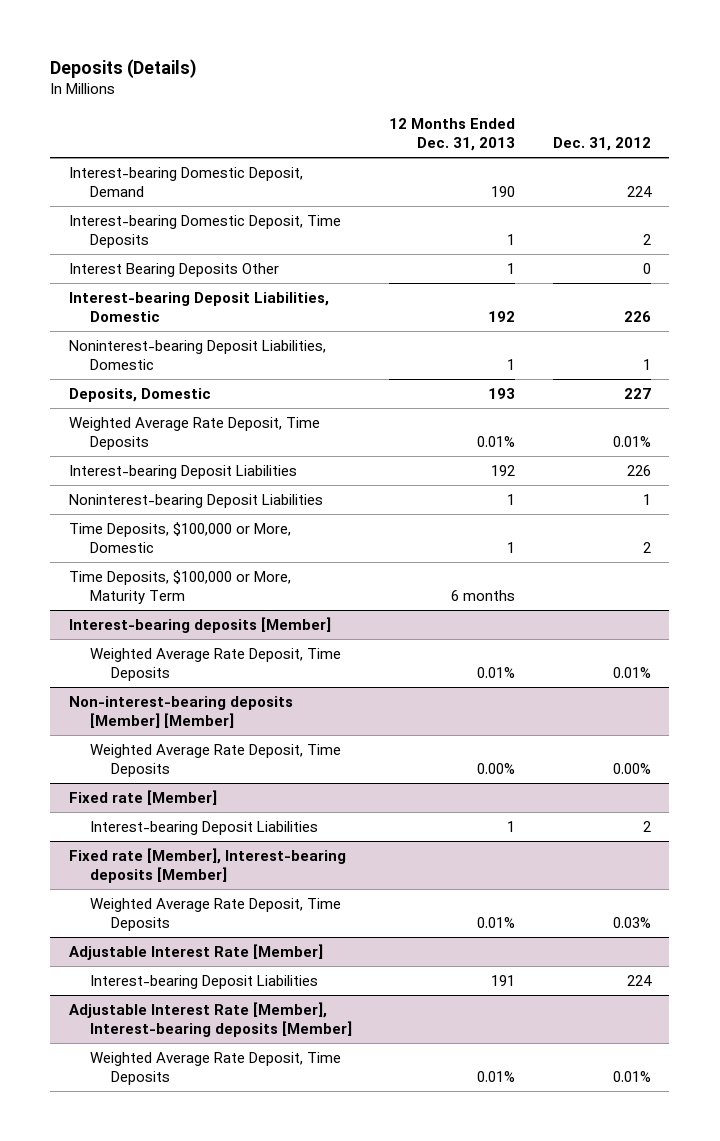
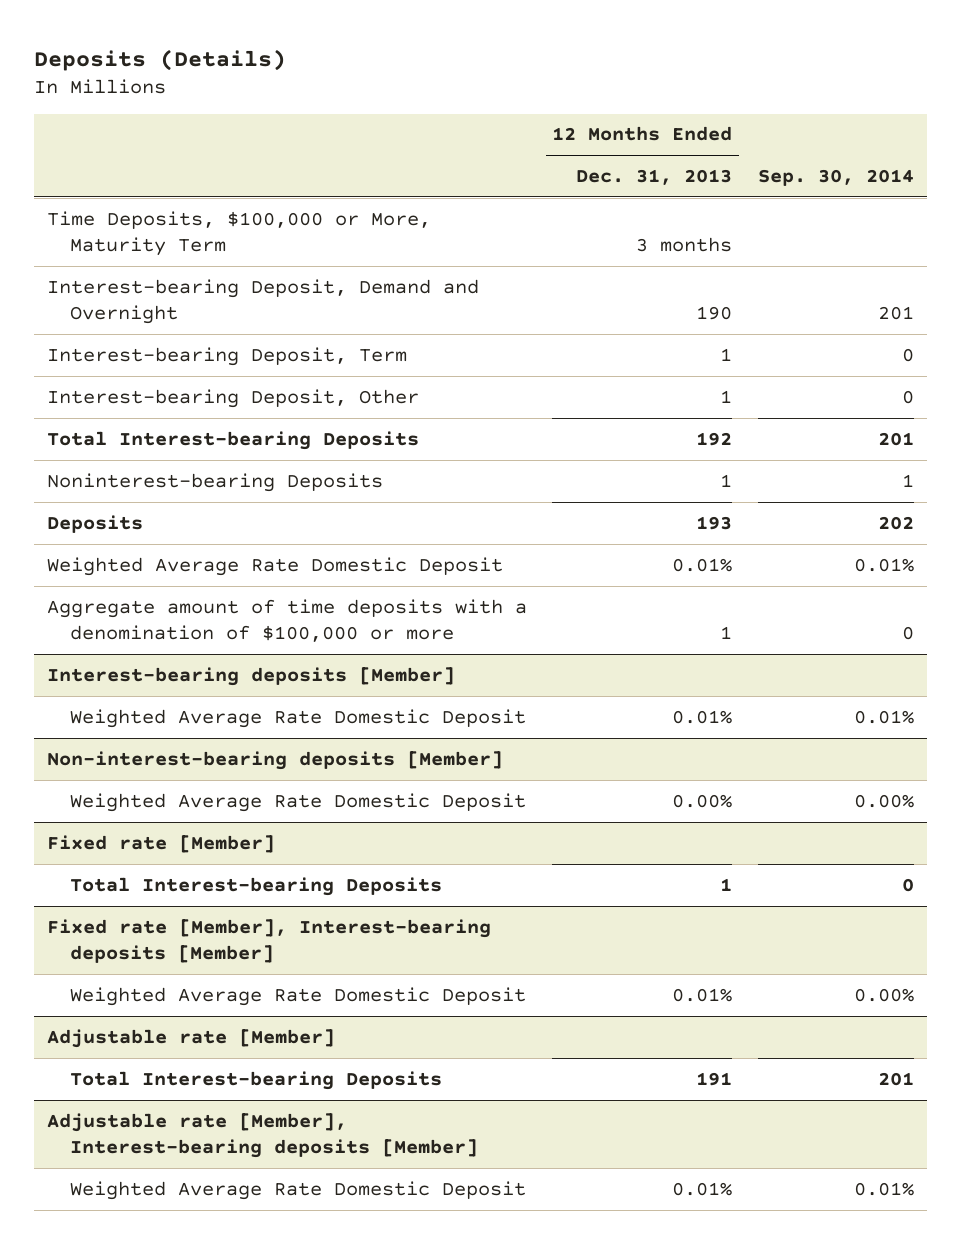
- | 12 Months Ended Dec. 31, 2013 | Dec. 31, 2012
+ | 12 Months Ended Dec. 31, 2013 | Sep. 30, 2014
- Interest-bearing Domestic Deposit, Demand | 190 | 224
- Interest-bearing Domestic Deposit, Time Deposits | 1 | 2
- Interest Bearing Deposits Other | 1 | 0
- Interest-bearing Deposit Liabilities, Domestic | 192 | 226
- Noninterest-bearing Deposit Liabilities, Domestic | 1 | 1
- Deposits, Domestic | 193 | 227
- Weighted Average Rate Deposit, Time Deposits | 0.01% | 0.01%
- Interest-bearing Deposit Liabilities | 192 | 226
- Noninterest-bearing Deposit Liabilities | 1 | 1
- Time Deposits, $100,000 or More, Domestic | 1 | 2
- Time Deposits, $100,000 or More, Maturity Term | 6 months |
+ Time Deposits, $100,000 or More, Maturity Term | 3 months |
+ Interest-bearing Deposit, Demand and Overnight | 190 | 201
+ Interest-bearing Deposit, Term | 1 | 0
+ Interest-bearing Deposit, Other | 1 | 0
+ Total Interest-bearing Deposits | 192 | 201
+ Noninterest-bearing Deposits | 1 | 1
+ Deposits | 193 | 202
+ Weighted Average Rate Domestic Deposit | 0.01% | 0.01%
+ Aggregate amount of time deposits with a denomination of $100,000 or more | 1 | 0
@ Interest-bearing deposits [Member]
- Weighted Average Rate Deposit, Time Deposits | 0.01% | 0.01%
- Non-interest-bearing deposits [Member] [Member]
- Weighted Average Rate Deposit, Time Deposits | 0.00% | 0.00%
@ Interest-bearing deposits [Member]
+ Weighted Average Rate Domestic Deposit | 0.01% | 0.01%
+ Non-interest-bearing deposits [Member]
+ Weighted Average Rate Domestic Deposit | 0.00% | 0.00%
@ Fixed rate [Member]
- Interest-bearing Deposit Liabilities | 1 | 2
+ Total Interest-bearing Deposits | 1 | 0
@ Fixed rate [Member], Interest-bearing deposits [Member]
- Weighted Average Rate Deposit, Time Deposits | 0.01% | 0.03%
- Adjustable Interest Rate [Member]
- Interest-bearing Deposit Liabilities | 191 | 224
- Adjustable Interest Rate [Member], Interest-bearing deposits [Member]
- Weighted Average Rate Deposit, Time Deposits | 0.01% | 0.01%
@ Fixed rate [Member], Interest-bearing deposits [Member]
+ Weighted Average Rate Domestic Deposit | 0.01% | 0.00%
+ Adjustable rate [Member]
+ Total Interest-bearing Deposits | 191 | 201
+ Adjustable rate [Member], Interest-bearing deposits [Member]
+ Weighted Average Rate Domestic Deposit | 0.01% | 0.01%

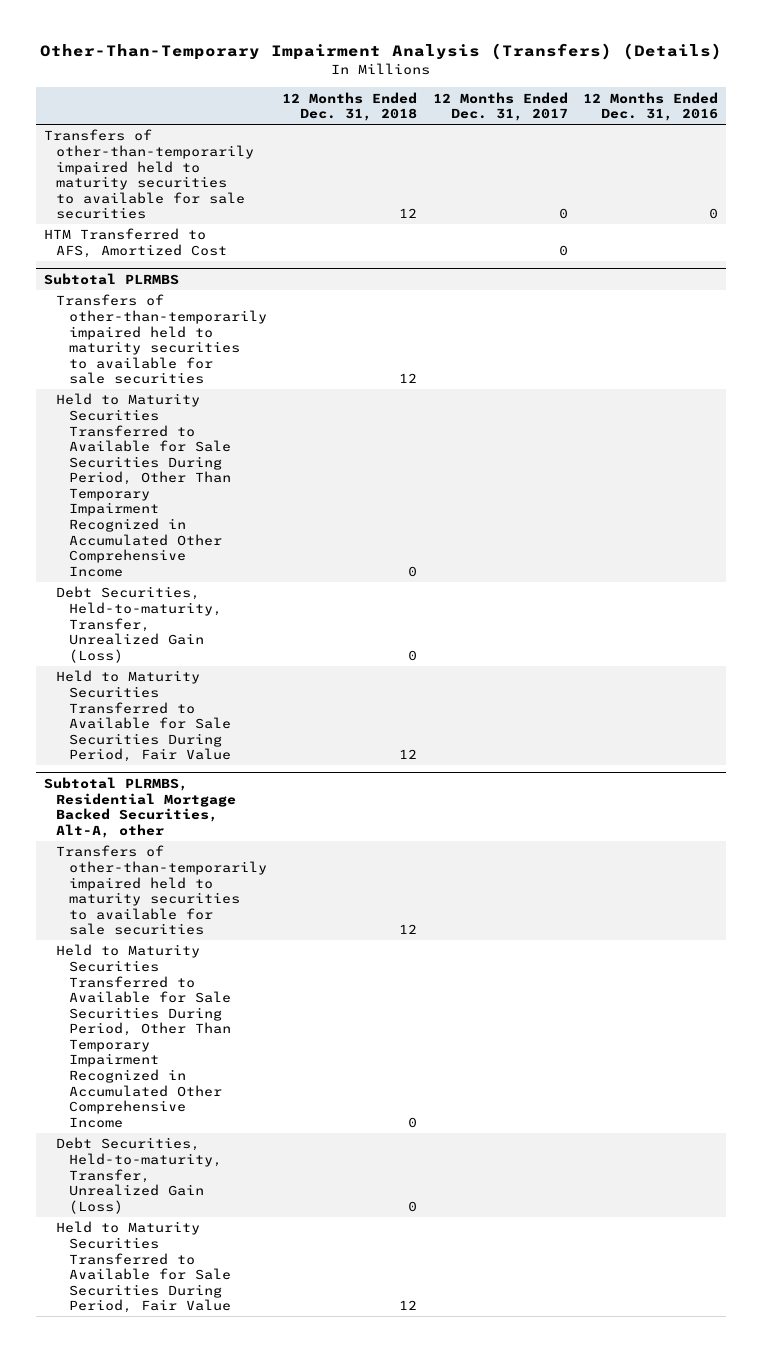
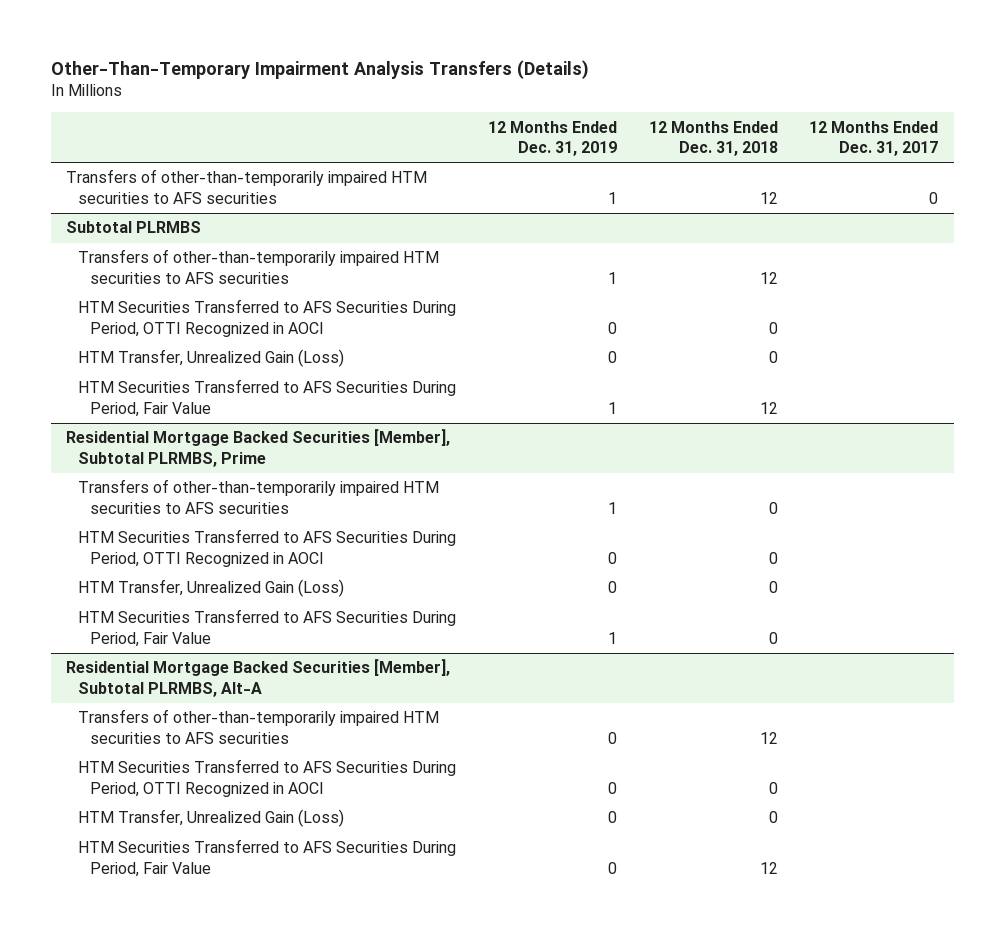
- Other-Than-Temporary Impairment Analysis (Transfers) (Details)
+ Other-Than-Temporary Impairment Analysis Transfers (Details)
- | 12 Months Ended Dec. 31, 2018 | 12 Months Ended Dec. 31, 2017 | 12 Months Ended Dec. 31, 2016
+ | 12 Months Ended Dec. 31, 2019 | 12 Months Ended Dec. 31, 2018 | 12 Months Ended Dec. 31, 2017
- Transfers of other-than-temporarily impaired held to maturity securities to available for sale securities | 12 | 0 | 0
- HTM Transferred to AFS, Amortized Cost | | 0 |
+ Transfers of other-than-temporarily impaired HTM securities to AFS securities | 1 | 12 | 0
@ Subtotal PLRMBS
- Transfers of other-than-temporarily impaired held to maturity securities to available for sale securities | 12 | |
- Held to Maturity Securities Transferred to Available for Sale Securities During Period, Other Than Temporary Impairment Recognized in Accumulated Other Comprehensive Income | 0 | |
- Debt Securities, Held-to-maturity, Transfer, Unrealized Gain (Loss) | 0 | |
- Held to Maturity Securities Transferred to Available for Sale Securities During Period, Fair Value | 12 | |
- Subtotal PLRMBS, Residential Mortgage Backed Securities, Alt-A, other
- Transfers of other-than-temporarily impaired held to maturity securities to available for sale securities | 12 | |
- Held to Maturity Securities Transferred to Available for Sale Securities During Period, Other Than Temporary Impairment Recognized in Accumulated Other Comprehensive Income | 0 | |
- Debt Securities, Held-to-maturity, Transfer, Unrealized Gain (Loss) | 0 | |
- Held to Maturity Securities Transferred to Available for Sale Securities During Period, Fair Value | 12 | |
@ Subtotal PLRMBS
+ Transfers of other-than-temporarily impaired HTM securities to AFS securities | 1 | 12 |
+ HTM Securities Transferred to AFS Securities During Period, OTTI Recognized in AOCI | 0 | 0 |
+ HTM Transfer, Unrealized Gain (Loss) | 0 | 0 |
+ HTM Securities Transferred to AFS Securities During Period, Fair Value | 1 | 12 |
+ Residential Mortgage Backed Securities [Member], Subtotal PLRMBS, Prime
+ Transfers of other-than-temporarily impaired HTM securities to AFS securities | 1 | 0 |
+ HTM Securities Transferred to AFS Securities During Period, OTTI Recognized in AOCI | 0 | 0 |
+ HTM Transfer, Unrealized Gain (Loss) | 0 | 0 |
+ HTM Securities Transferred to AFS Securities During Period, Fair Value | 1 | 0 |
+ Residential Mortgage Backed Securities [Member], Subtotal PLRMBS, Alt-A
+ Transfers of other-than-temporarily impaired HTM securities to AFS securities | 0 | 12 |
+ HTM Securities Transferred to AFS Securities During Period, OTTI Recognized in AOCI | 0 | 0 |
+ HTM Transfer, Unrealized Gain (Loss) | 0 | 0 |
+ HTM Securities Transferred to AFS Securities During Period, Fair Value | 0 | 12 |

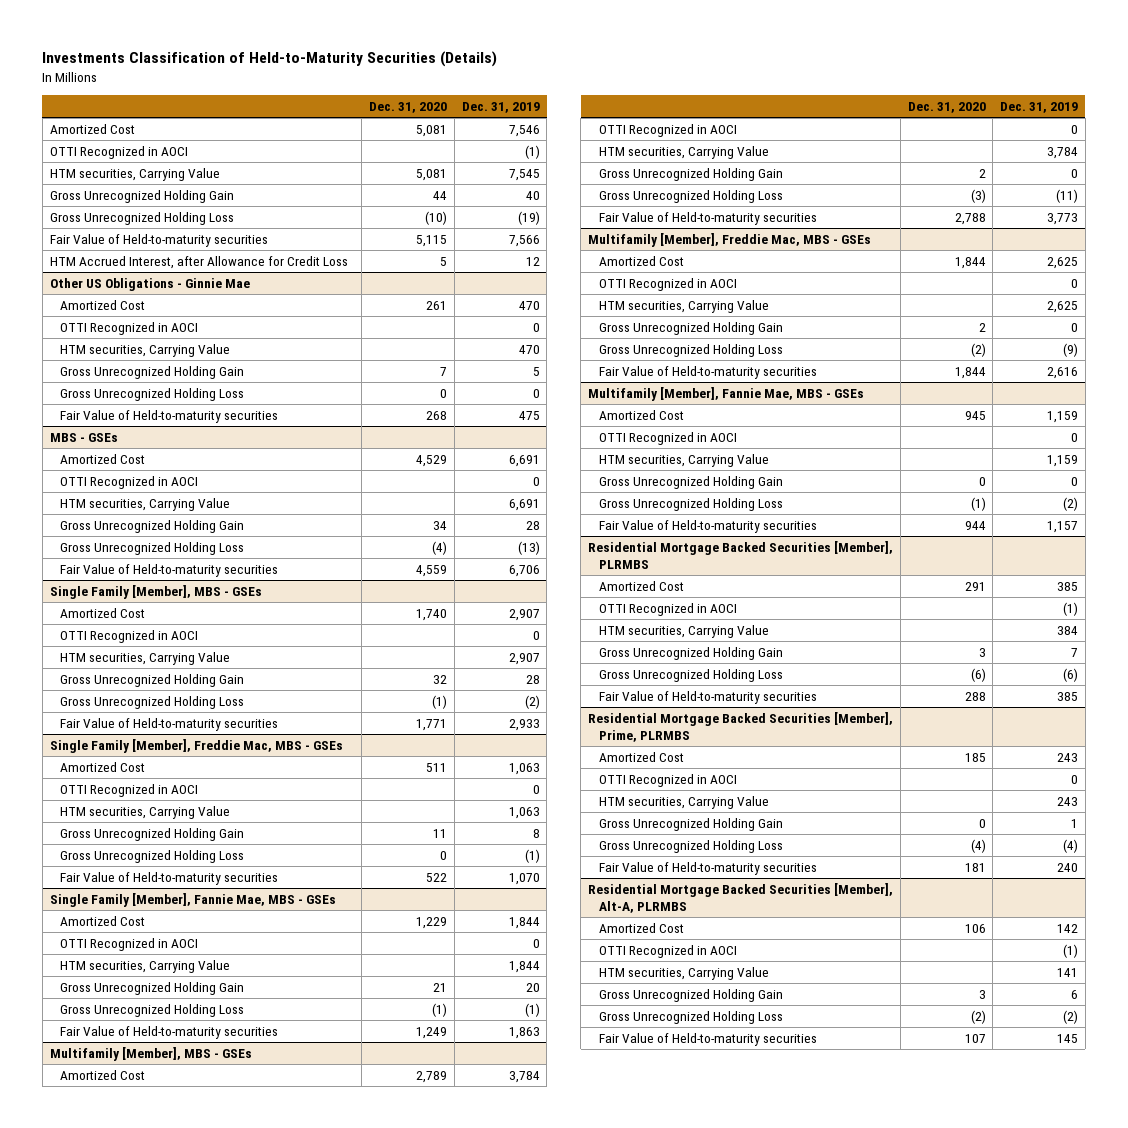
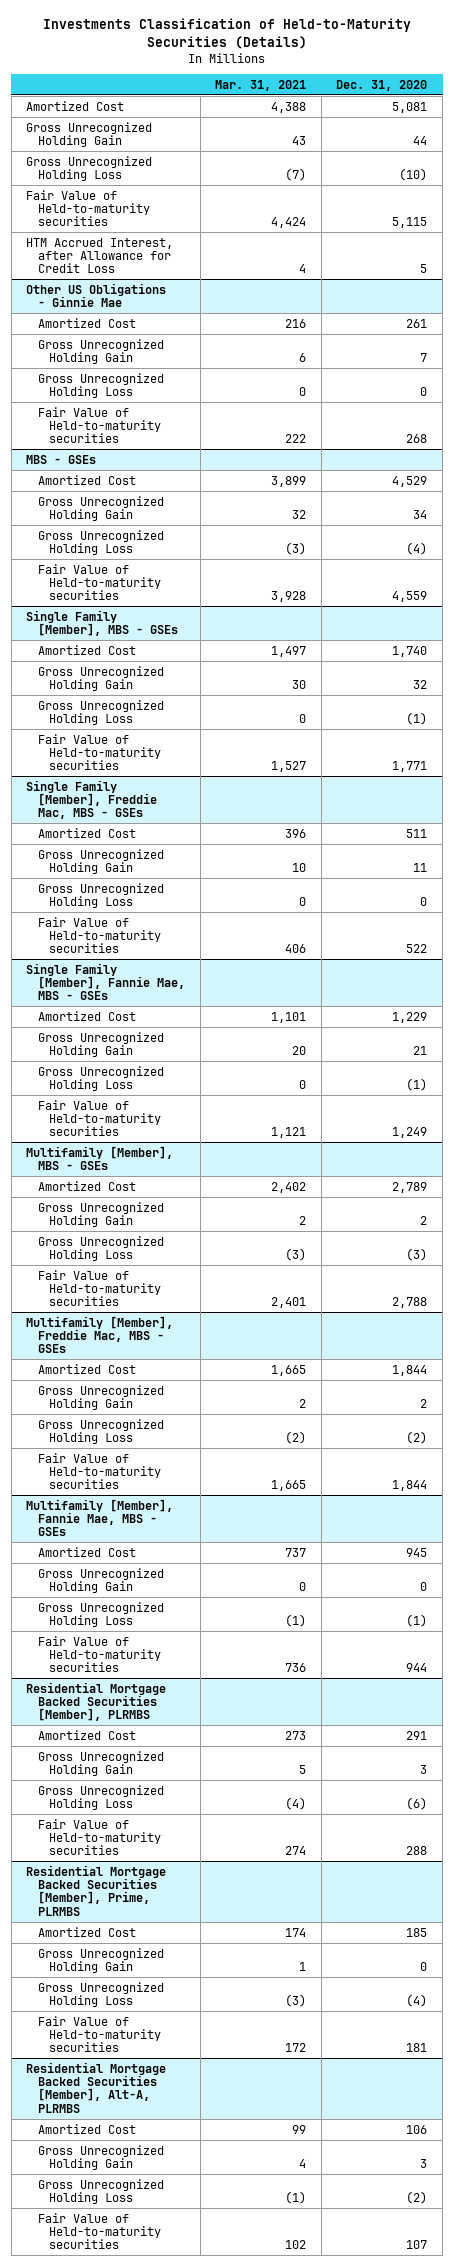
- | Dec. 31, 2020 | Dec. 31, 2019
+ | Mar. 31, 2021 | Dec. 31, 2020
- OTTI Recognized in AOCI | | (1)
- HTM securities, Carrying Value | 5,081 | 7,545
@ Other US Obligations - Ginnie Mae
- OTTI Recognized in AOCI | | 0
- HTM securities, Carrying Value | | 470
@ MBS - GSEs
- OTTI Recognized in AOCI | | 0
- HTM securities, Carrying Value | | 6,691
@ Single Family [Member], MBS - GSEs
- OTTI Recognized in AOCI | | 0
- HTM securities, Carrying Value | | 2,907
@ Single Family [Member], Freddie Mac, MBS - GSEs
- OTTI Recognized in AOCI | | 0
- HTM securities, Carrying Value | | 1,063
@ Single Family [Member], Fannie Mae, MBS - GSEs
- OTTI Recognized in AOCI | | 0
- HTM securities, Carrying Value | | 1,844
@ Multifamily [Member], MBS - GSEs
- OTTI Recognized in AOCI | | 0
- HTM securities, Carrying Value | | 3,784
@ Multifamily [Member], Freddie Mac, MBS - GSEs
- OTTI Recognized in AOCI | | 0
- HTM securities, Carrying Value | | 2,625
@ Multifamily [Member], Fannie Mae, MBS - GSEs
- OTTI Recognized in AOCI | | 0
- HTM securities, Carrying Value | | 1,159
@ Residential Mortgage Backed Securities [Member], PLRMBS
- OTTI Recognized in AOCI | | (1)
- HTM securities, Carrying Value | | 384
@ Residential Mortgage Backed Securities [Member], Prime, PLRMBS
- OTTI Recognized in AOCI | | 0
- HTM securities, Carrying Value | | 243
@ Residential Mortgage Backed Securities [Member], Alt-A, PLRMBS
- OTTI Recognized in AOCI | | (1)
- HTM securities, Carrying Value | | 141

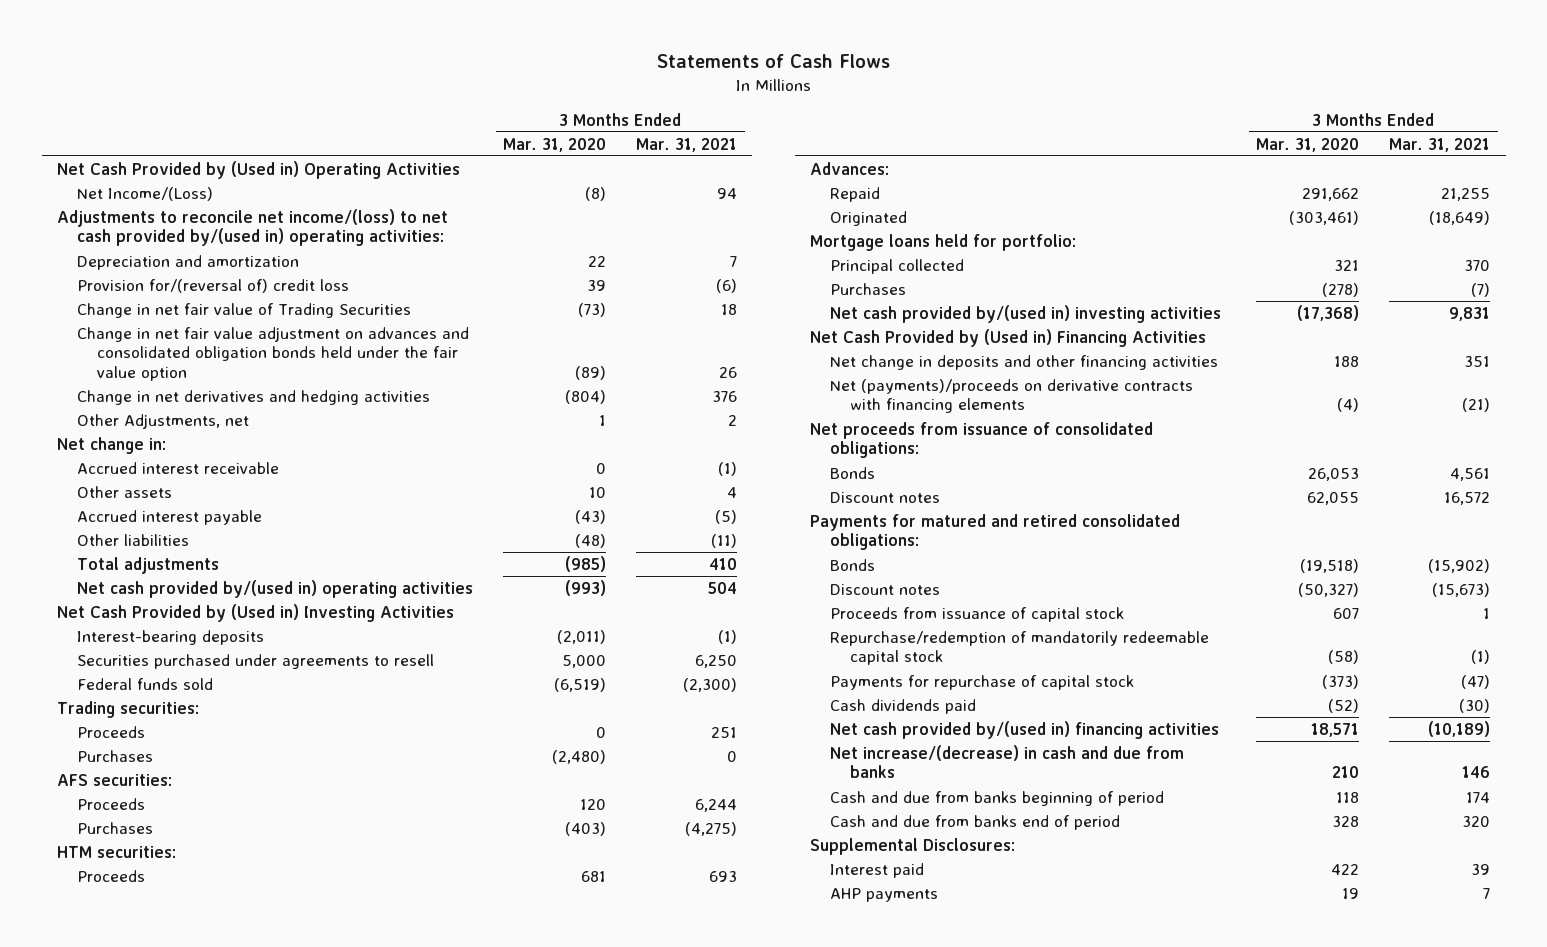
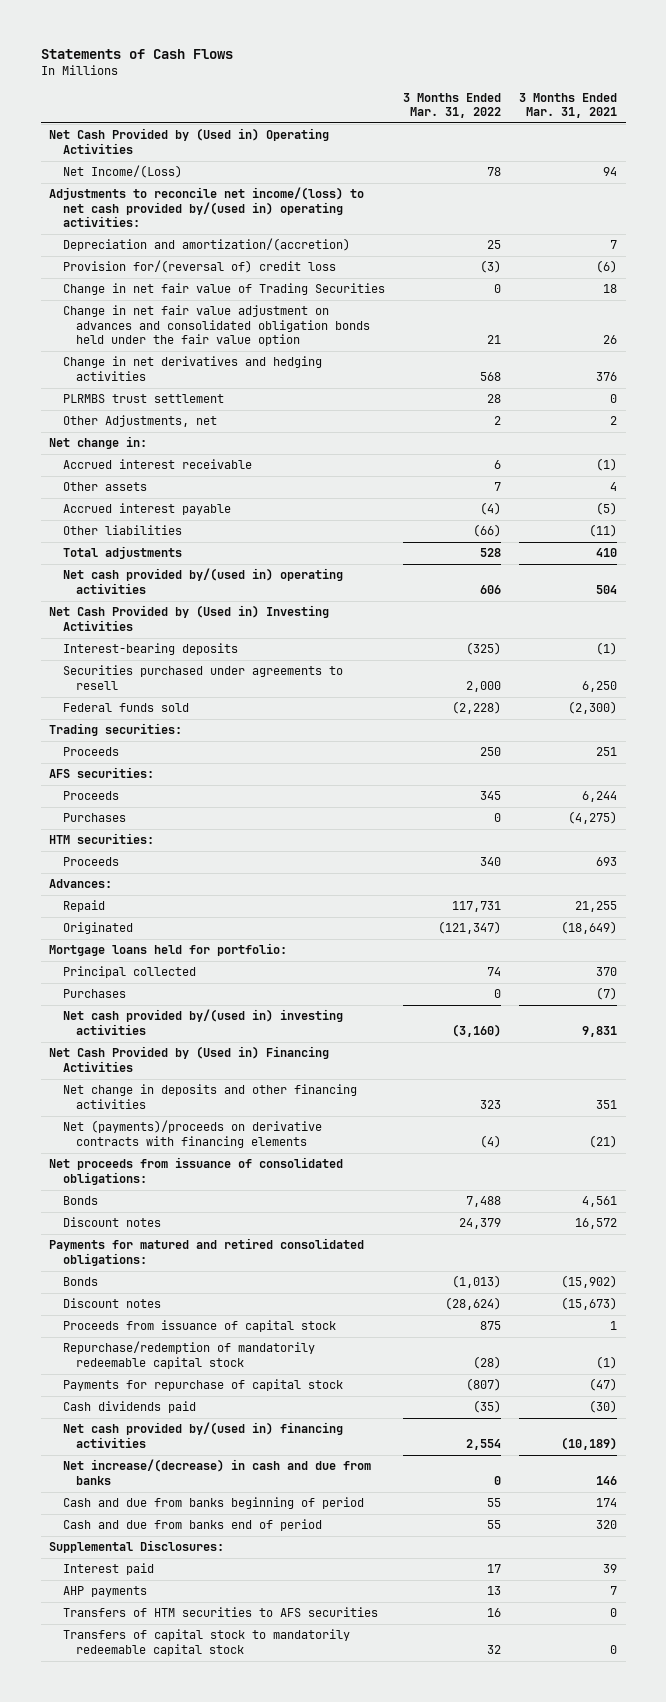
- | 3 Months Ended Mar. 31, 2020 | 3 Months Ended Mar. 31, 2021
+ | 3 Months Ended Mar. 31, 2022 | 3 Months Ended Mar. 31, 2021
- Depreciation and amortization | 22 | 7
+ Depreciation and amortization/(accretion) | 25 | 7
+ PLRMBS trust settlement | 28 | 0
- Purchases | (2,480) | 0
+ Transfers of HTM securities to AFS securities | 16 | 0
+ Transfers of capital stock to mandatorily redeemable capital stock | 32 | 0

